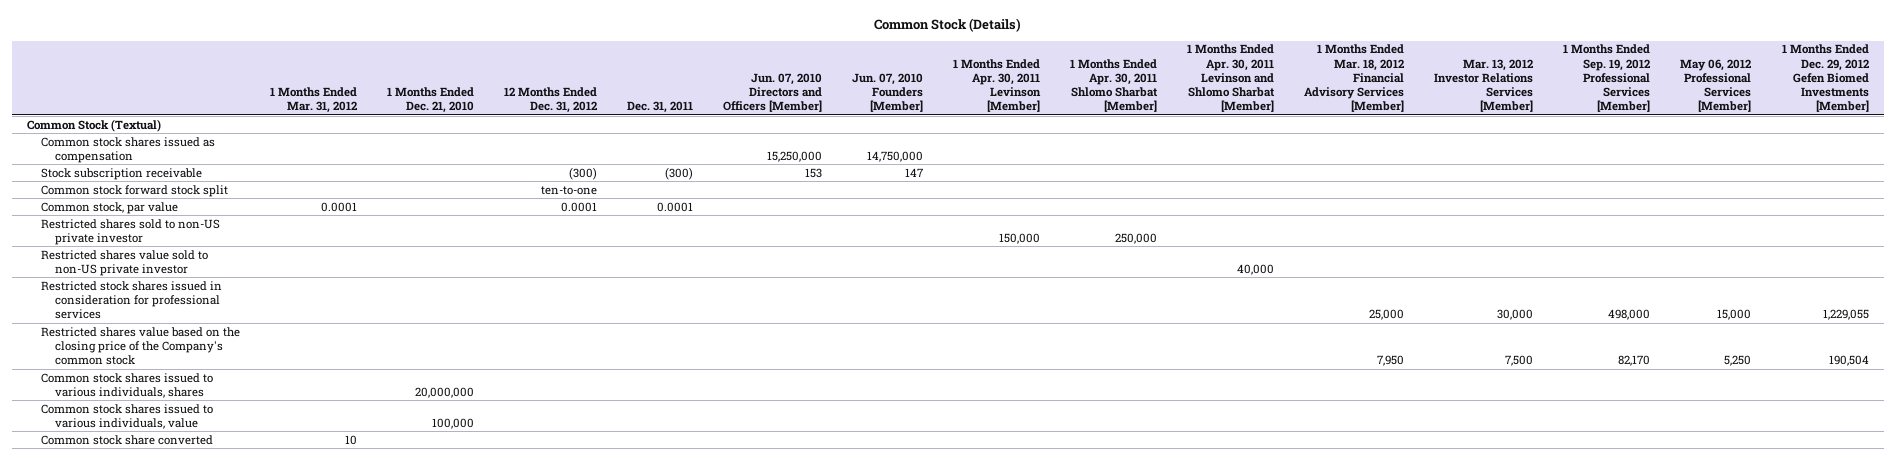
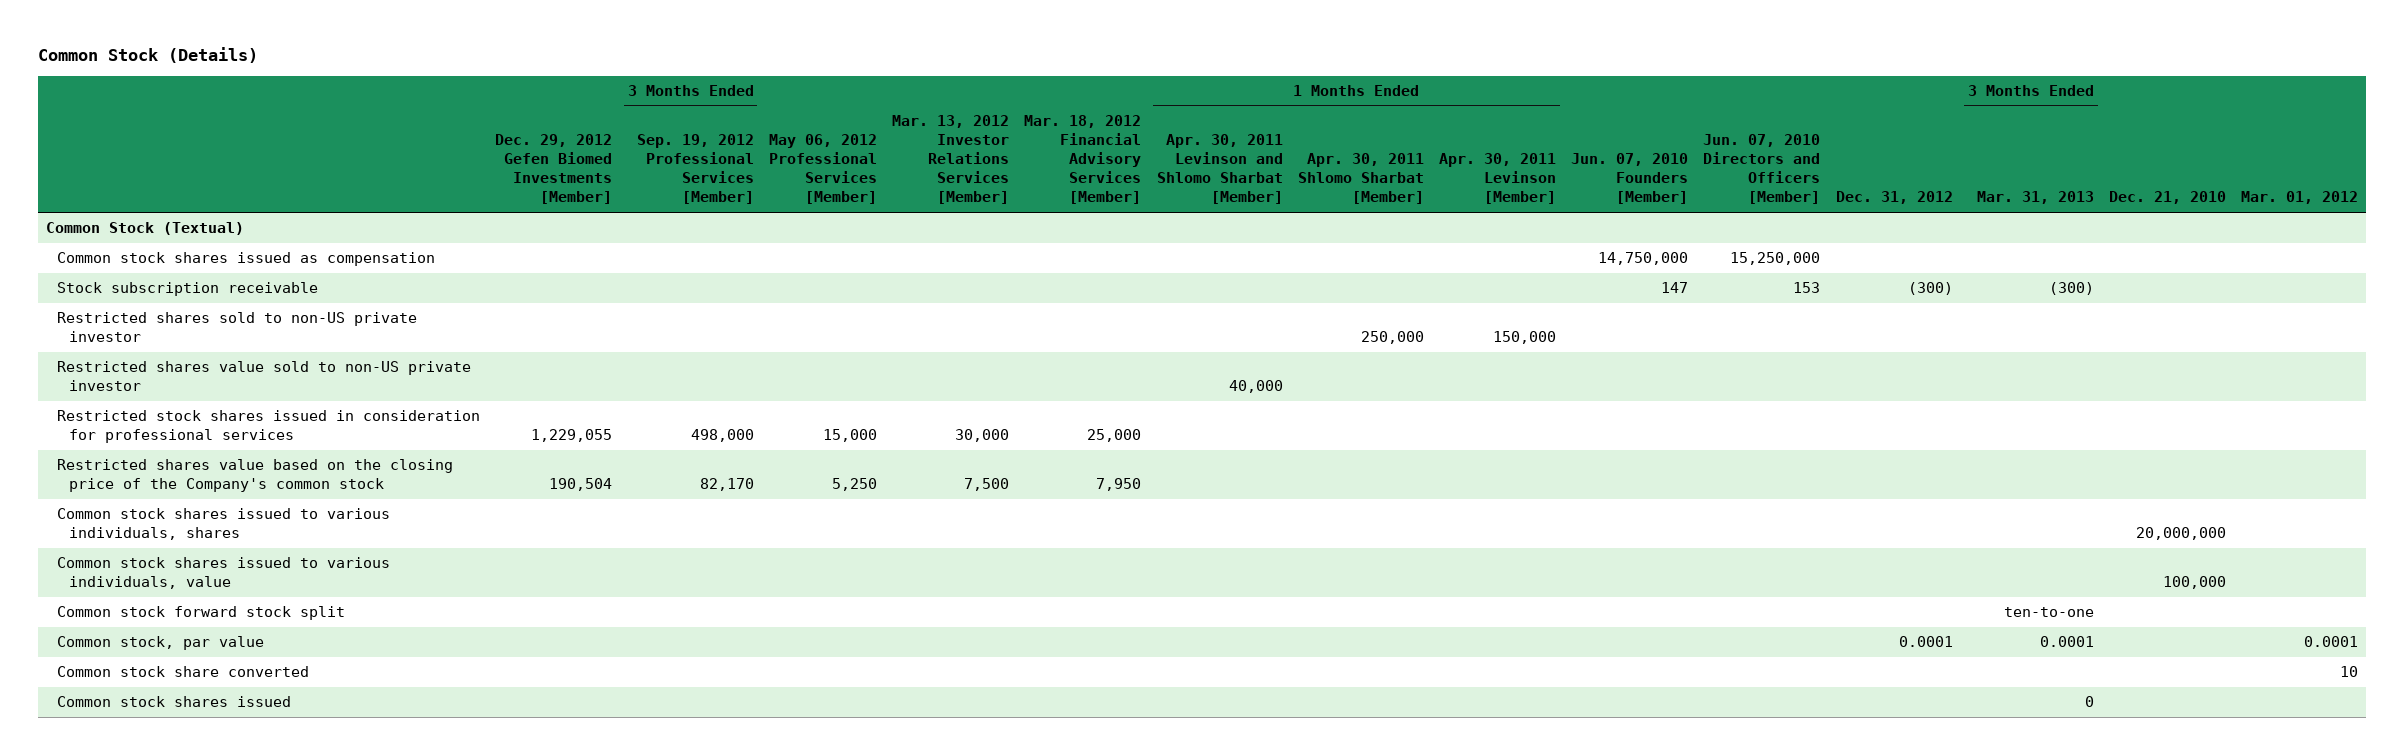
- | 1 Months Ended Mar. 31, 2012 | 1 Months Ended Dec. 21, 2010 | 12 Months Ended Dec. 31, 2012 | Dec. 31, 2011 | Jun. 07, 2010 Directors and Officers [Member] | Jun. 07, 2010 Founders [Member] | 1 Months Ended Apr. 30, 2011 Levinson [Member] | 1 Months Ended Apr. 30, 2011 Shlomo Sharbat [Member] | 1 Months Ended Apr. 30, 2011 Levinson and Shlomo Sharbat [Member] | 1 Months Ended Mar. 18, 2012 Financial Advisory Services [Member] | Mar. 13, 2012 Investor Relations Services [Member] | 1 Months Ended Sep. 19, 2012 Professional Services [Member] | May 06, 2012 Professional Services [Member] | 1 Months Ended Dec. 29, 2012 Gefen Biomed Investments [Member]
+ | Dec. 29, 2012 Gefen Biomed Investments [Member] | 3 Months Ended Sep. 19, 2012 Professional Services [Member] | May 06, 2012 Professional Services [Member] | Mar. 13, 2012 Investor Relations Services [Member] | Mar. 18, 2012 Financial Advisory Services [Member] | 1 Months Ended Apr. 30, 2011 Levinson and Shlomo Sharbat [Member] | 1 Months Ended Apr. 30, 2011 Shlomo Sharbat [Member] | 1 Months Ended Apr. 30, 2011 Levinson [Member] | Jun. 07, 2010 Founders [Member] | Jun. 07, 2010 Directors and Officers [Member] | Dec. 31, 2012 | 3 Months Ended Mar. 31, 2013 | Dec. 21, 2010 | Mar. 01, 2012
moved down: Common stock forward stock split | | | | | | | | | | | | ten-to-one | |
moved down: Common stock, par value | | | | | | | | | | | 0.0001 | 0.0001 | | 0.0001
+ Common stock shares issued | | | | | | | | | | | | 0 | |

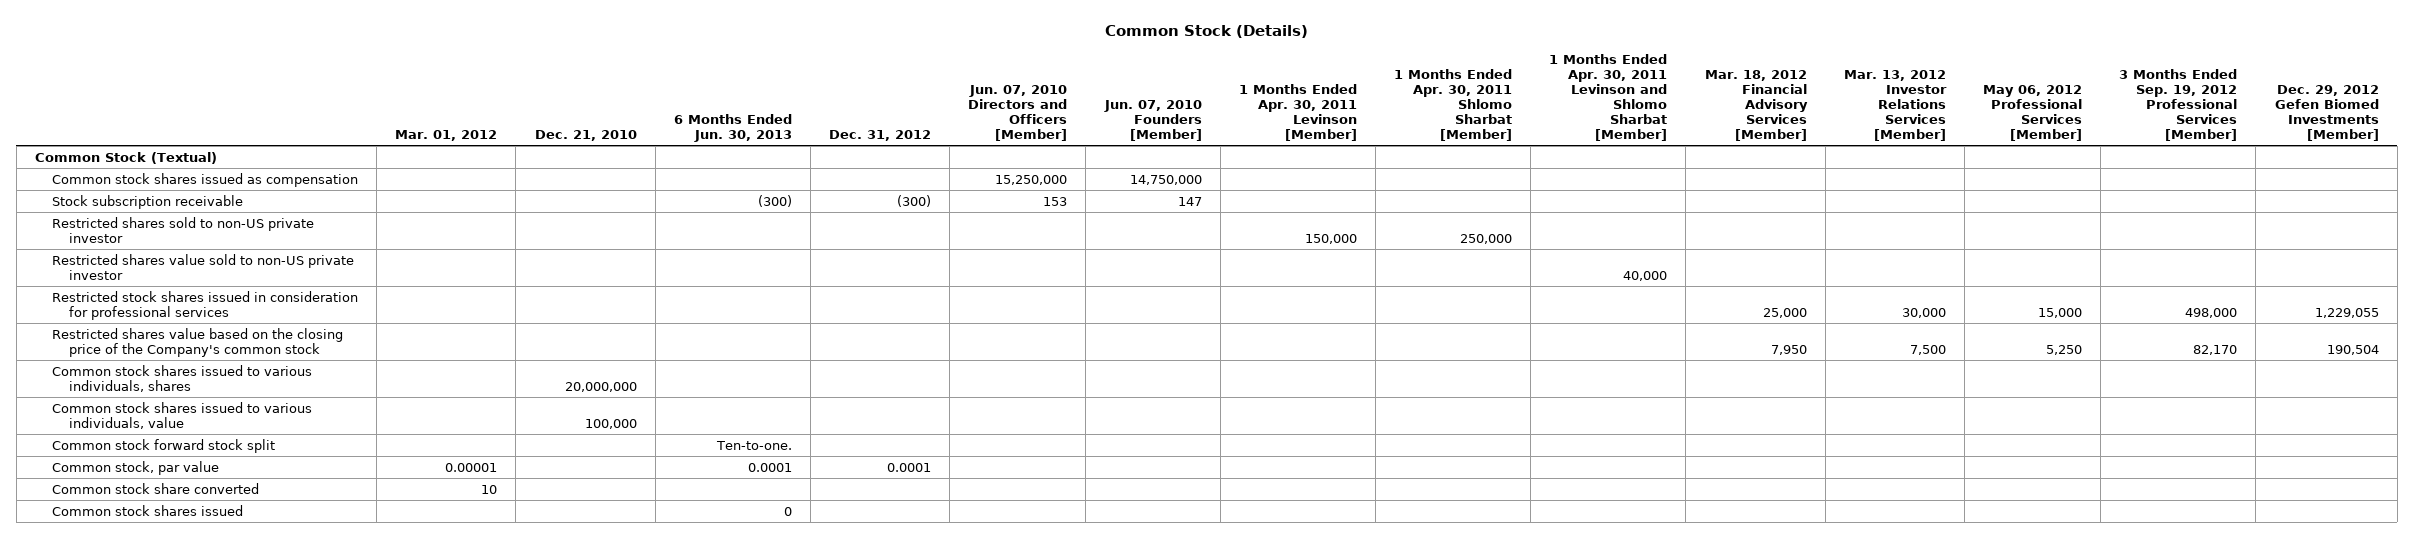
- | Dec. 29, 2012 Gefen Biomed Investments [Member] | 3 Months Ended Sep. 19, 2012 Professional Services [Member] | May 06, 2012 Professional Services [Member] | Mar. 13, 2012 Investor Relations Services [Member] | Mar. 18, 2012 Financial Advisory Services [Member] | 1 Months Ended Apr. 30, 2011 Levinson and Shlomo Sharbat [Member] | 1 Months Ended Apr. 30, 2011 Shlomo Sharbat [Member] | 1 Months Ended Apr. 30, 2011 Levinson [Member] | Jun. 07, 2010 Founders [Member] | Jun. 07, 2010 Directors and Officers [Member] | Dec. 31, 2012 | 3 Months Ended Mar. 31, 2013 | Dec. 21, 2010 | Mar. 01, 2012
+ | Mar. 01, 2012 | Dec. 21, 2010 | 6 Months Ended Jun. 30, 2013 | Dec. 31, 2012 | Jun. 07, 2010 Directors and Officers [Member] | Jun. 07, 2010 Founders [Member] | 1 Months Ended Apr. 30, 2011 Levinson [Member] | 1 Months Ended Apr. 30, 2011 Shlomo Sharbat [Member] | 1 Months Ended Apr. 30, 2011 Levinson and Shlomo Sharbat [Member] | Mar. 18, 2012 Financial Advisory Services [Member] | Mar. 13, 2012 Investor Relations Services [Member] | May 06, 2012 Professional Services [Member] | 3 Months Ended Sep. 19, 2012 Professional Services [Member] | Dec. 29, 2012 Gefen Biomed Investments [Member]
- Common stock, par value | | | | | | | | | | | 0.0001 | 0.0001 | | 0.0001
+ Common stock, par value | 0.00001 | | 0.0001 | 0.0001 | | | | | | | | | |

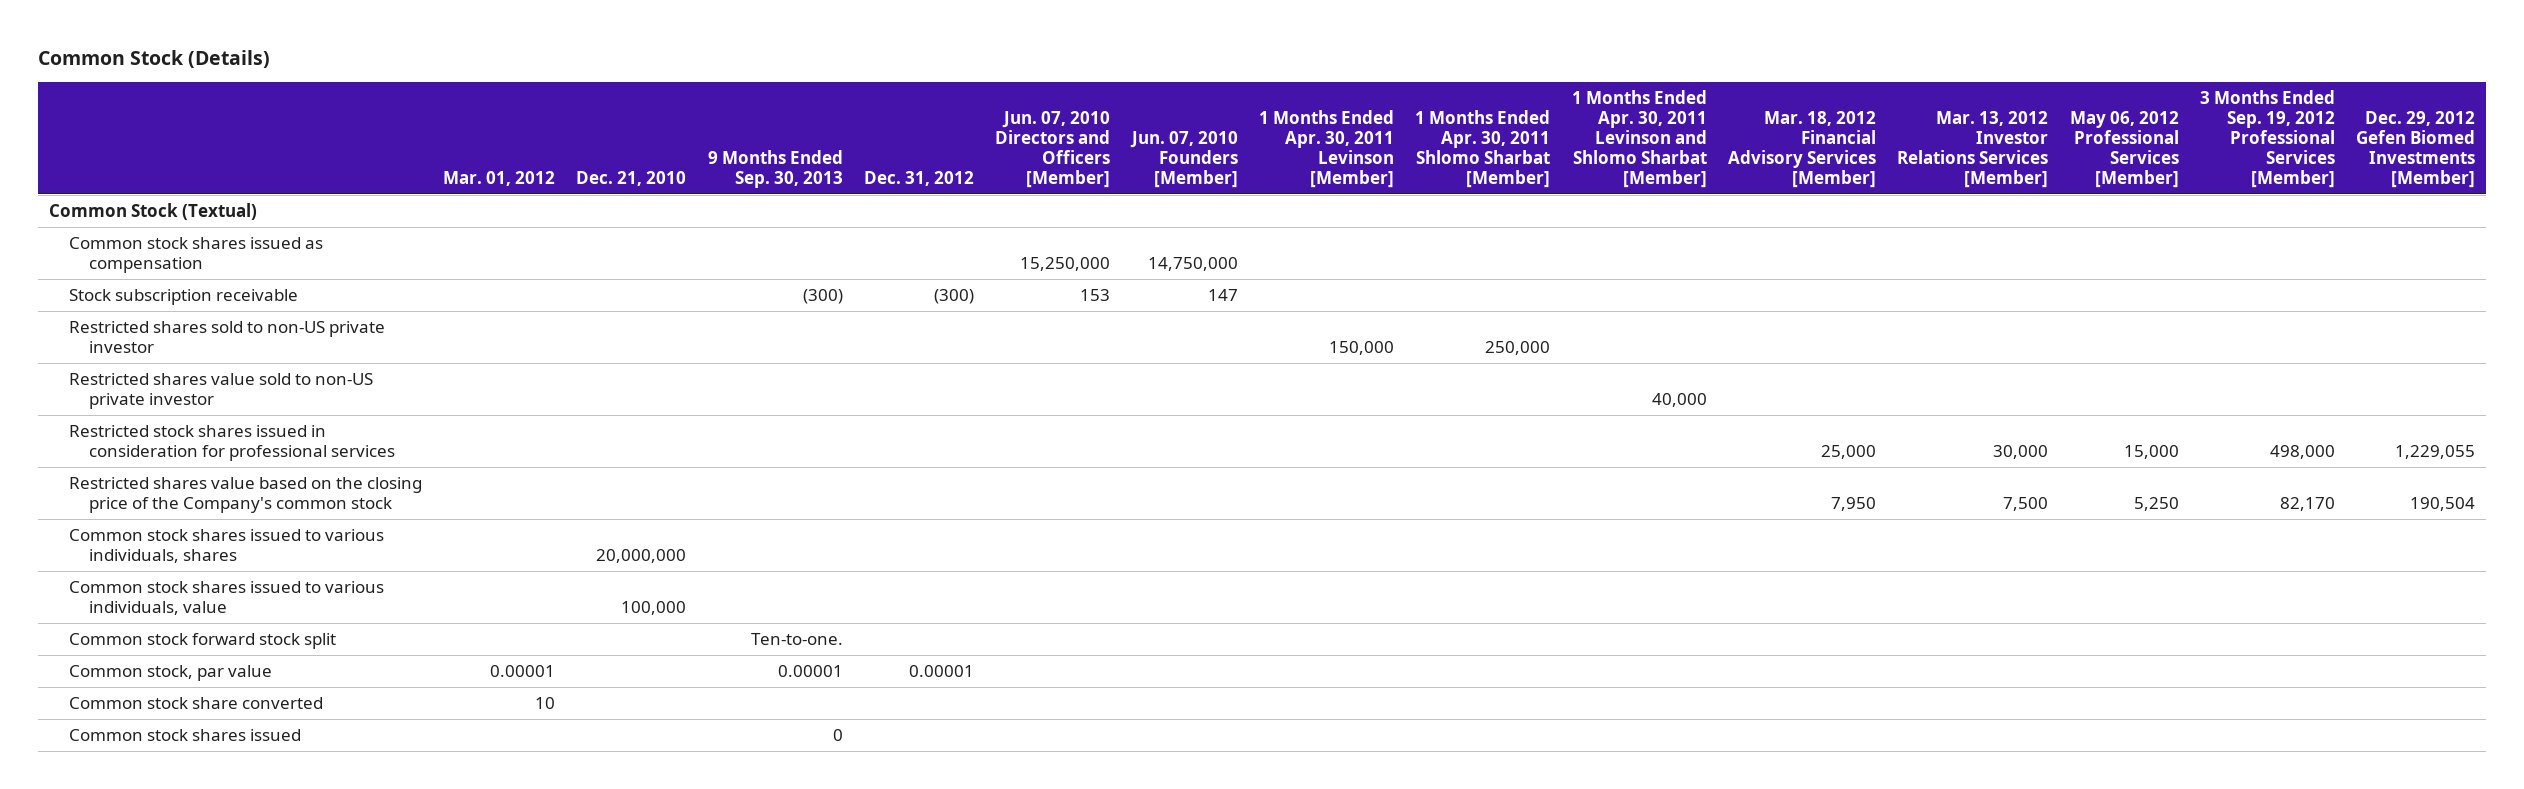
- | Mar. 01, 2012 | Dec. 21, 2010 | 6 Months Ended Jun. 30, 2013 | Dec. 31, 2012 | Jun. 07, 2010 Directors and Officers [Member] | Jun. 07, 2010 Founders [Member] | 1 Months Ended Apr. 30, 2011 Levinson [Member] | 1 Months Ended Apr. 30, 2011 Shlomo Sharbat [Member] | 1 Months Ended Apr. 30, 2011 Levinson and Shlomo Sharbat [Member] | Mar. 18, 2012 Financial Advisory Services [Member] | Mar. 13, 2012 Investor Relations Services [Member] | May 06, 2012 Professional Services [Member] | 3 Months Ended Sep. 19, 2012 Professional Services [Member] | Dec. 29, 2012 Gefen Biomed Investments [Member]
+ | Mar. 01, 2012 | Dec. 21, 2010 | 9 Months Ended Sep. 30, 2013 | Dec. 31, 2012 | Jun. 07, 2010 Directors and Officers [Member] | Jun. 07, 2010 Founders [Member] | 1 Months Ended Apr. 30, 2011 Levinson [Member] | 1 Months Ended Apr. 30, 2011 Shlomo Sharbat [Member] | 1 Months Ended Apr. 30, 2011 Levinson and Shlomo Sharbat [Member] | Mar. 18, 2012 Financial Advisory Services [Member] | Mar. 13, 2012 Investor Relations Services [Member] | May 06, 2012 Professional Services [Member] | 3 Months Ended Sep. 19, 2012 Professional Services [Member] | Dec. 29, 2012 Gefen Biomed Investments [Member]
- Common stock, par value | 0.00001 | | 0.0001 | 0.0001 | | | | | | | | | |
+ Common stock, par value | 0.00001 | | 0.00001 | 0.00001 | | | | | | | | | |

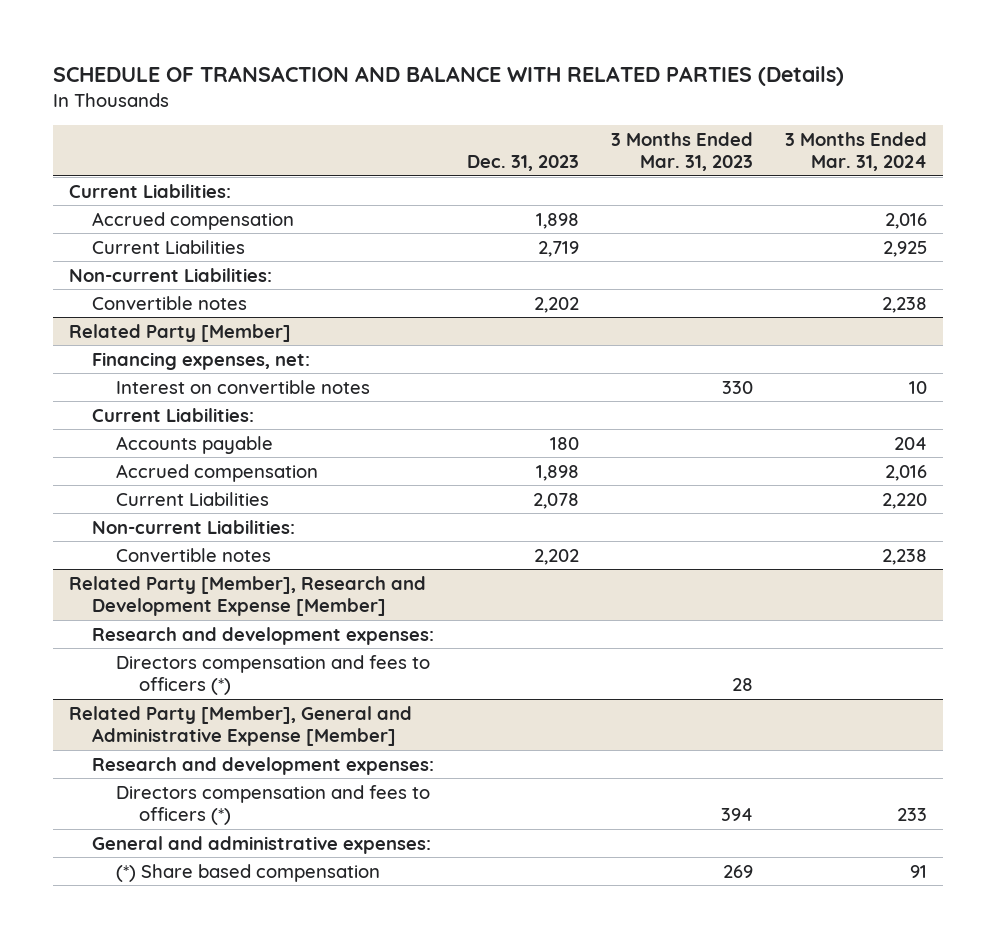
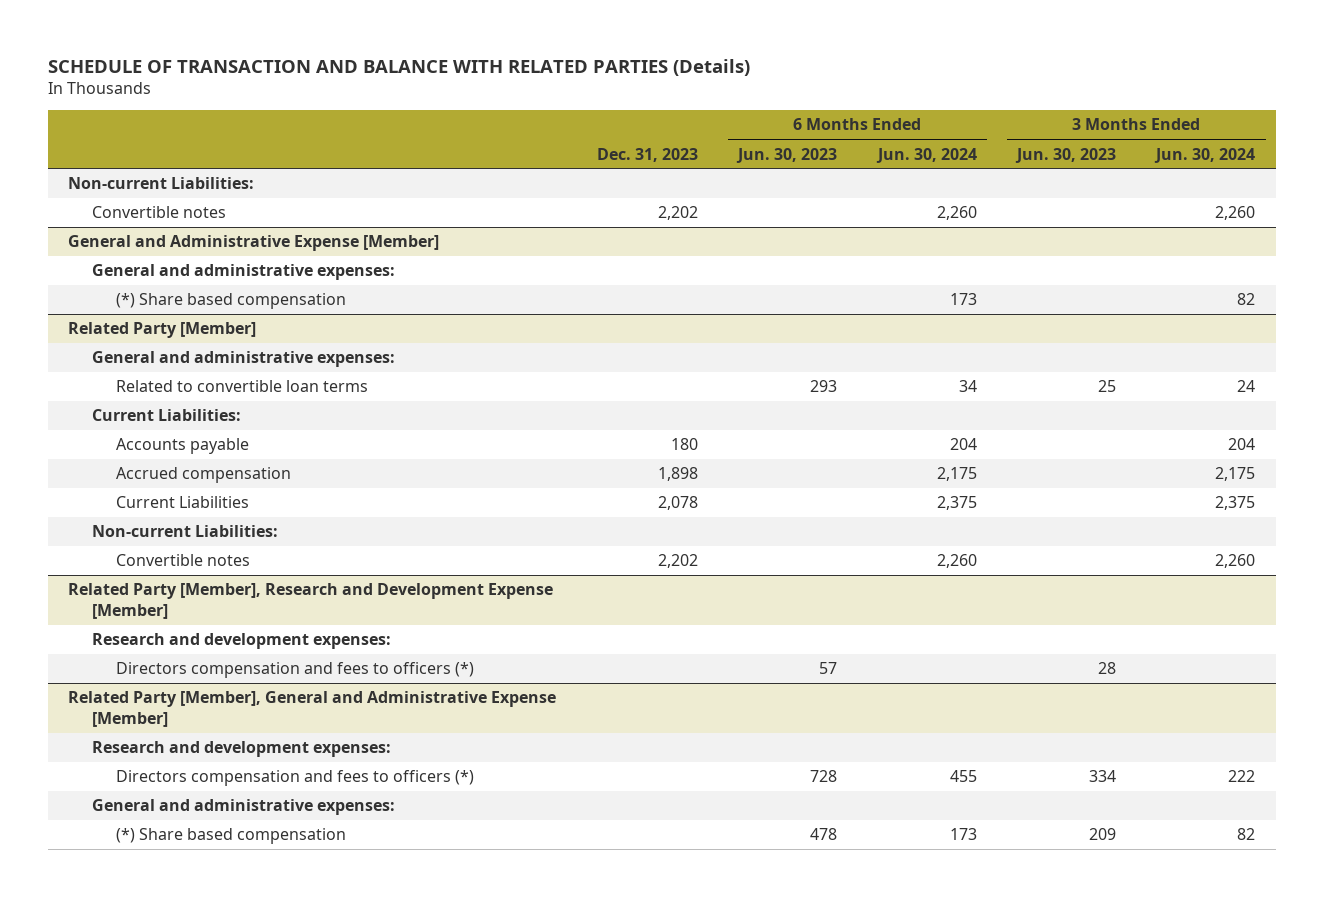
- | Dec. 31, 2023 | 3 Months Ended Mar. 31, 2023 | 3 Months Ended Mar. 31, 2024
+ | Dec. 31, 2023 | 6 Months Ended Jun. 30, 2023 | 6 Months Ended Jun. 30, 2024 | 3 Months Ended Jun. 30, 2023 | 3 Months Ended Jun. 30, 2024
- Current Liabilities:
- Accrued compensation | 1,898 | | 2,016
- Current Liabilities | 2,719 | | 2,925
+ General and Administrative Expense [Member]
+ General and administrative expenses:
+ (*) Share based compensation | | | 173 | | 82
@ Related Party [Member]
- Financing expenses, net:
- Interest on convertible notes | | 330 | 10
+ General and administrative expenses:
+ Related to convertible loan terms | | 293 | 34 | 25 | 24

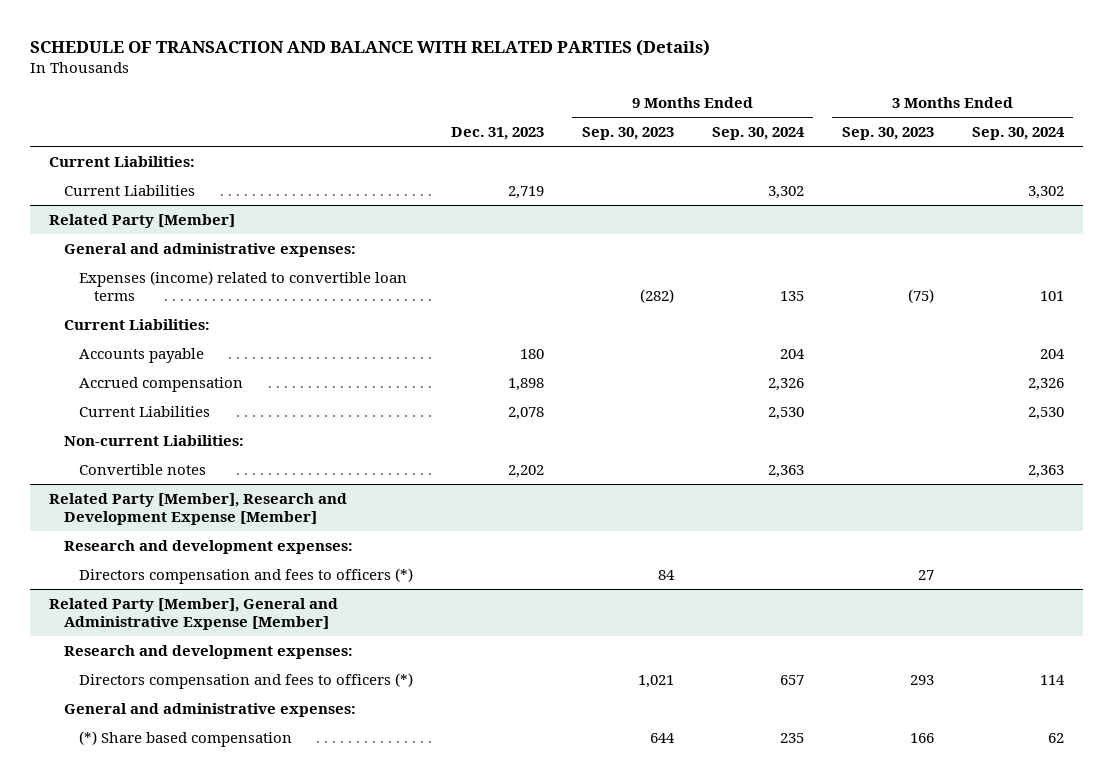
- | Dec. 31, 2023 | 6 Months Ended Jun. 30, 2023 | 6 Months Ended Jun. 30, 2024 | 3 Months Ended Jun. 30, 2023 | 3 Months Ended Jun. 30, 2024
+ | Dec. 31, 2023 | 9 Months Ended Sep. 30, 2023 | 9 Months Ended Sep. 30, 2024 | 3 Months Ended Sep. 30, 2023 | 3 Months Ended Sep. 30, 2024
- Non-current Liabilities:
- Convertible notes | 2,202 | | 2,260 | | 2,260
- General and Administrative Expense [Member]
- General and administrative expenses:
- (*) Share based compensation | | | 173 | | 82
+ Current Liabilities:
+ Current Liabilities | 2,719 | | 3,302 | | 3,302
@ Related Party [Member]
- Related to convertible loan terms | | 293 | 34 | 25 | 24
+ Expenses (income) related to convertible loan terms | | (282) | 135 | (75) | 101

